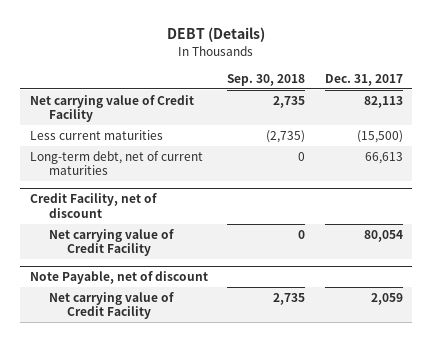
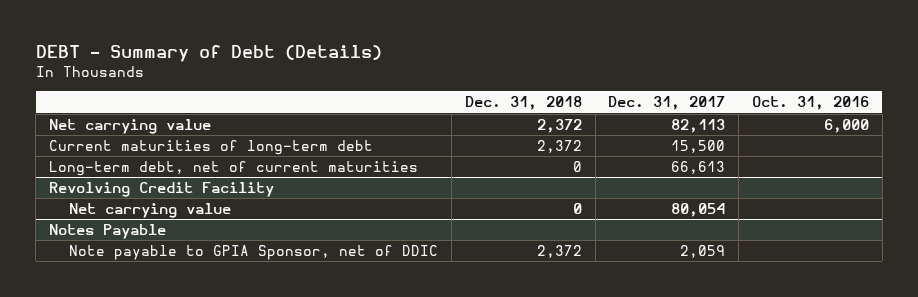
- DEBT (Details)
+ DEBT - Summary of Debt (Details)
- | Sep. 30, 2018 | Dec. 31, 2017
+ | Dec. 31, 2018 | Dec. 31, 2017 | Oct. 31, 2016
- Net carrying value of Credit Facility | 2,735 | 82,113
- Less current maturities | (2,735) | (15,500)
+ Net carrying value | 2,372 | 82,113 | 6,000
+ Current maturities of long-term debt | 2,372 | 15,500 |
- Credit Facility, net of discount
- Net carrying value of Credit Facility | 0 | 80,054
- Note Payable, net of discount
- Net carrying value of Credit Facility | 2,735 | 2,059
+ Revolving Credit Facility
+ Net carrying value | 0 | 80,054 |
+ Notes Payable
+ Note payable to GPIA Sponsor, net of DDIC | 2,372 | 2,059 |

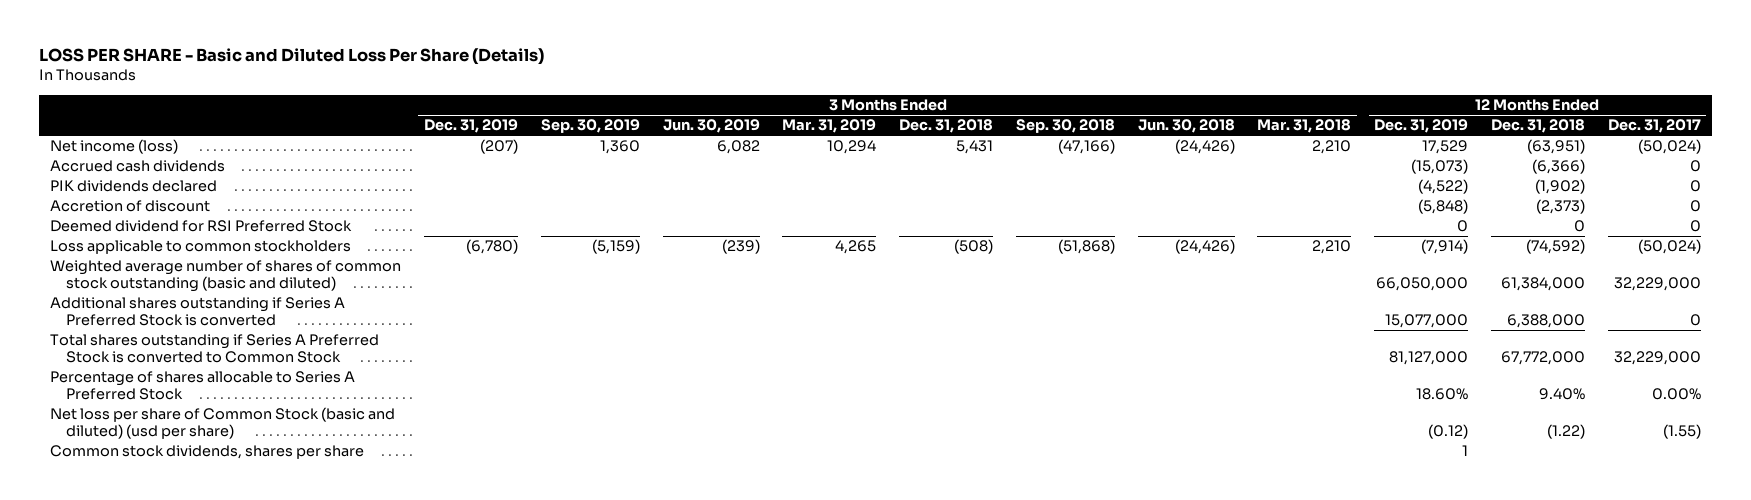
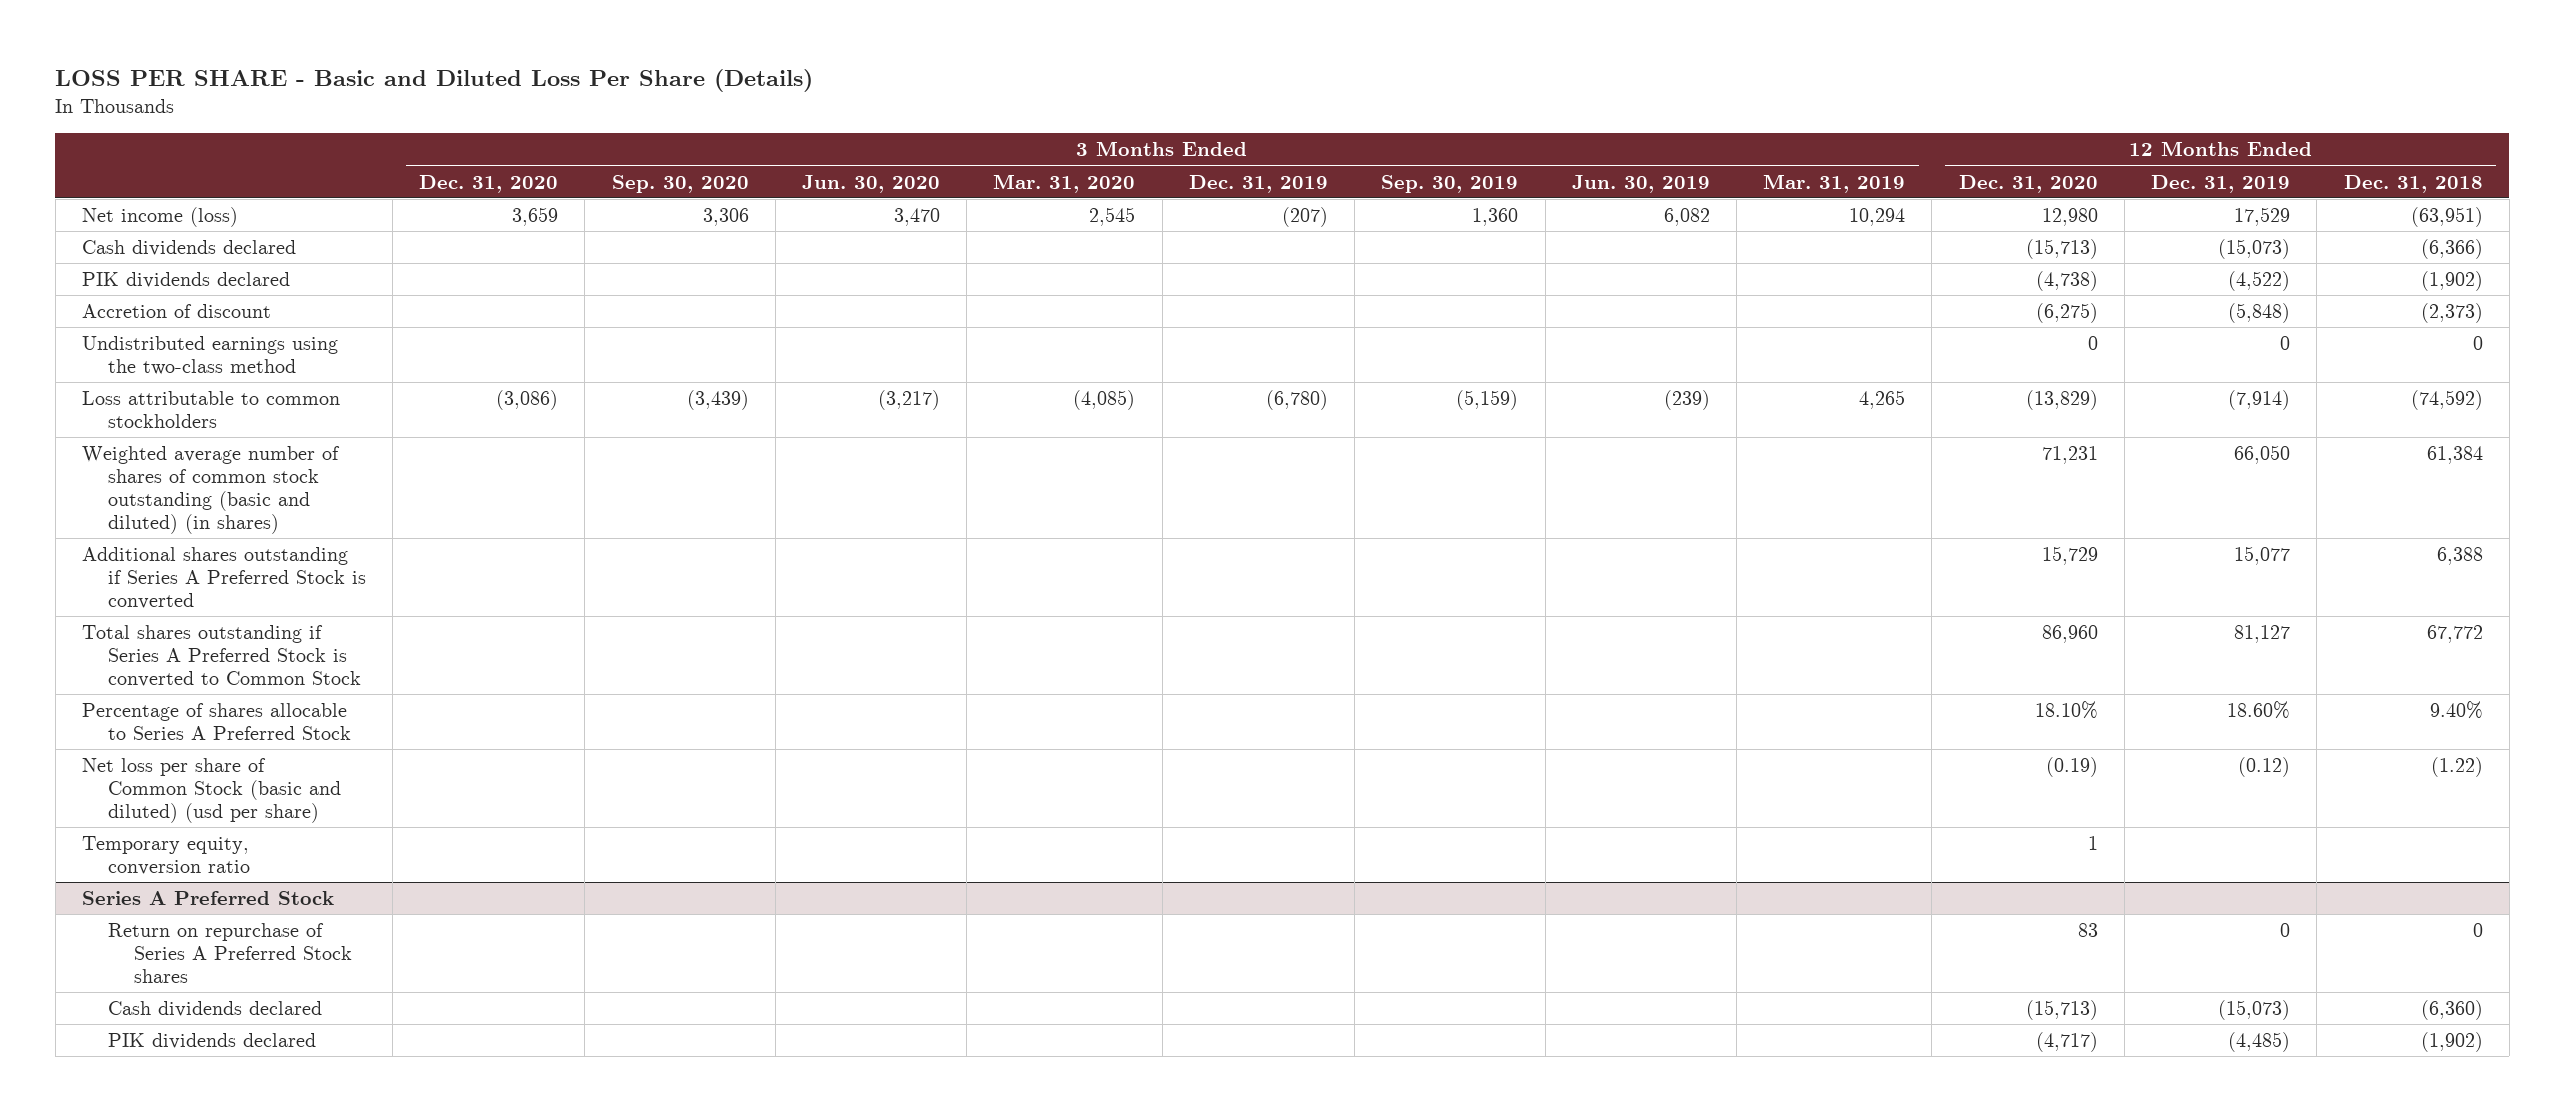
- | 3 Months Ended Dec. 31, 2019 | 3 Months Ended Sep. 30, 2019 | 3 Months Ended Jun. 30, 2019 | 3 Months Ended Mar. 31, 2019 | 3 Months Ended Dec. 31, 2018 | 3 Months Ended Sep. 30, 2018 | 3 Months Ended Jun. 30, 2018 | 3 Months Ended Mar. 31, 2018 | 12 Months Ended Dec. 31, 2019 | 12 Months Ended Dec. 31, 2018 | 12 Months Ended Dec. 31, 2017
+ | 3 Months Ended Dec. 31, 2020 | 3 Months Ended Sep. 30, 2020 | 3 Months Ended Jun. 30, 2020 | 3 Months Ended Mar. 31, 2020 | 3 Months Ended Dec. 31, 2019 | 3 Months Ended Sep. 30, 2019 | 3 Months Ended Jun. 30, 2019 | 3 Months Ended Mar. 31, 2019 | 12 Months Ended Dec. 31, 2020 | 12 Months Ended Dec. 31, 2019 | 12 Months Ended Dec. 31, 2018
- Accrued cash dividends | | | | | | | | | (15,073) | (6,366) | 0
+ Cash dividends declared | | | | | | | | | (15,713) | (15,073) | (6,366)
- Deemed dividend for RSI Preferred Stock | | | | | | | | | 0 | 0 | 0
- Loss applicable to common stockholders | (6,780) | (5,159) | (239) | 4,265 | (508) | (51,868) | (24,426) | 2,210 | (7,914) | (74,592) | (50,024)
- Weighted average number of shares of common stock outstanding (basic and diluted) | | | | | | | | | 66,050,000 | 61,384,000 | 32,229,000
- Additional shares outstanding if Series A Preferred Stock is converted | | | | | | | | | 15,077,000 | 6,388,000 | 0
- Total shares outstanding if Series A Preferred Stock is converted to Common Stock | | | | | | | | | 81,127,000 | 67,772,000 | 32,229,000
+ Undistributed earnings using the two-class method | | | | | | | | | 0 | 0 | 0
+ Loss attributable to common stockholders | (3,086) | (3,439) | (3,217) | (4,085) | (6,780) | (5,159) | (239) | 4,265 | (13,829) | (7,914) | (74,592)
+ Weighted average number of shares of common stock outstanding (basic and diluted) (in shares) | | | | | | | | | 71,231 | 66,050 | 61,384
+ Additional shares outstanding if Series A Preferred Stock is converted | | | | | | | | | 15,729 | 15,077 | 6,388
+ Total shares outstanding if Series A Preferred Stock is converted to Common Stock | | | | | | | | | 86,960 | 81,127 | 67,772
- Common stock dividends, shares per share | | | | | | | | | 1 | |
+ Temporary equity, conversion ratio | | | | | | | | | 1 | |
+ Series A Preferred Stock
+ Return on repurchase of Series A Preferred Stock shares | | | | | | | | | 83 | 0 | 0
+ Cash dividends declared | | | | | | | | | (15,713) | (15,073) | (6,360)
+ PIK dividends declared | | | | | | | | | (4,717) | (4,485) | (1,902)

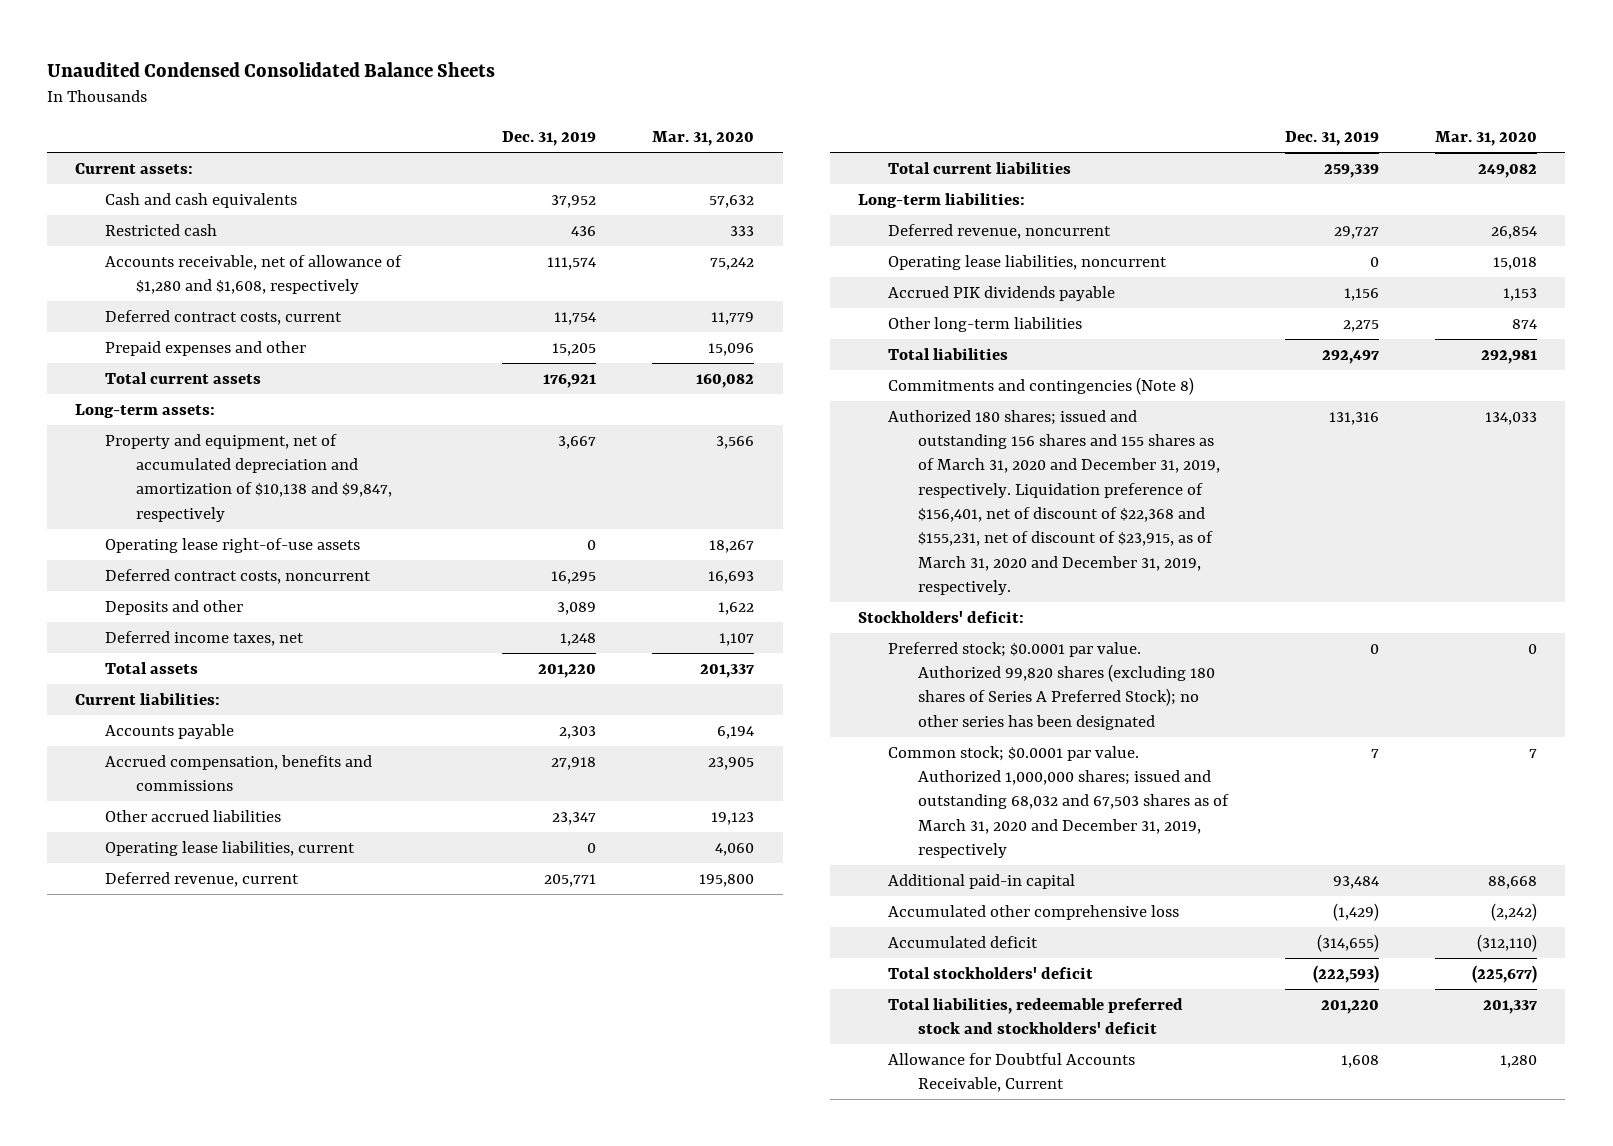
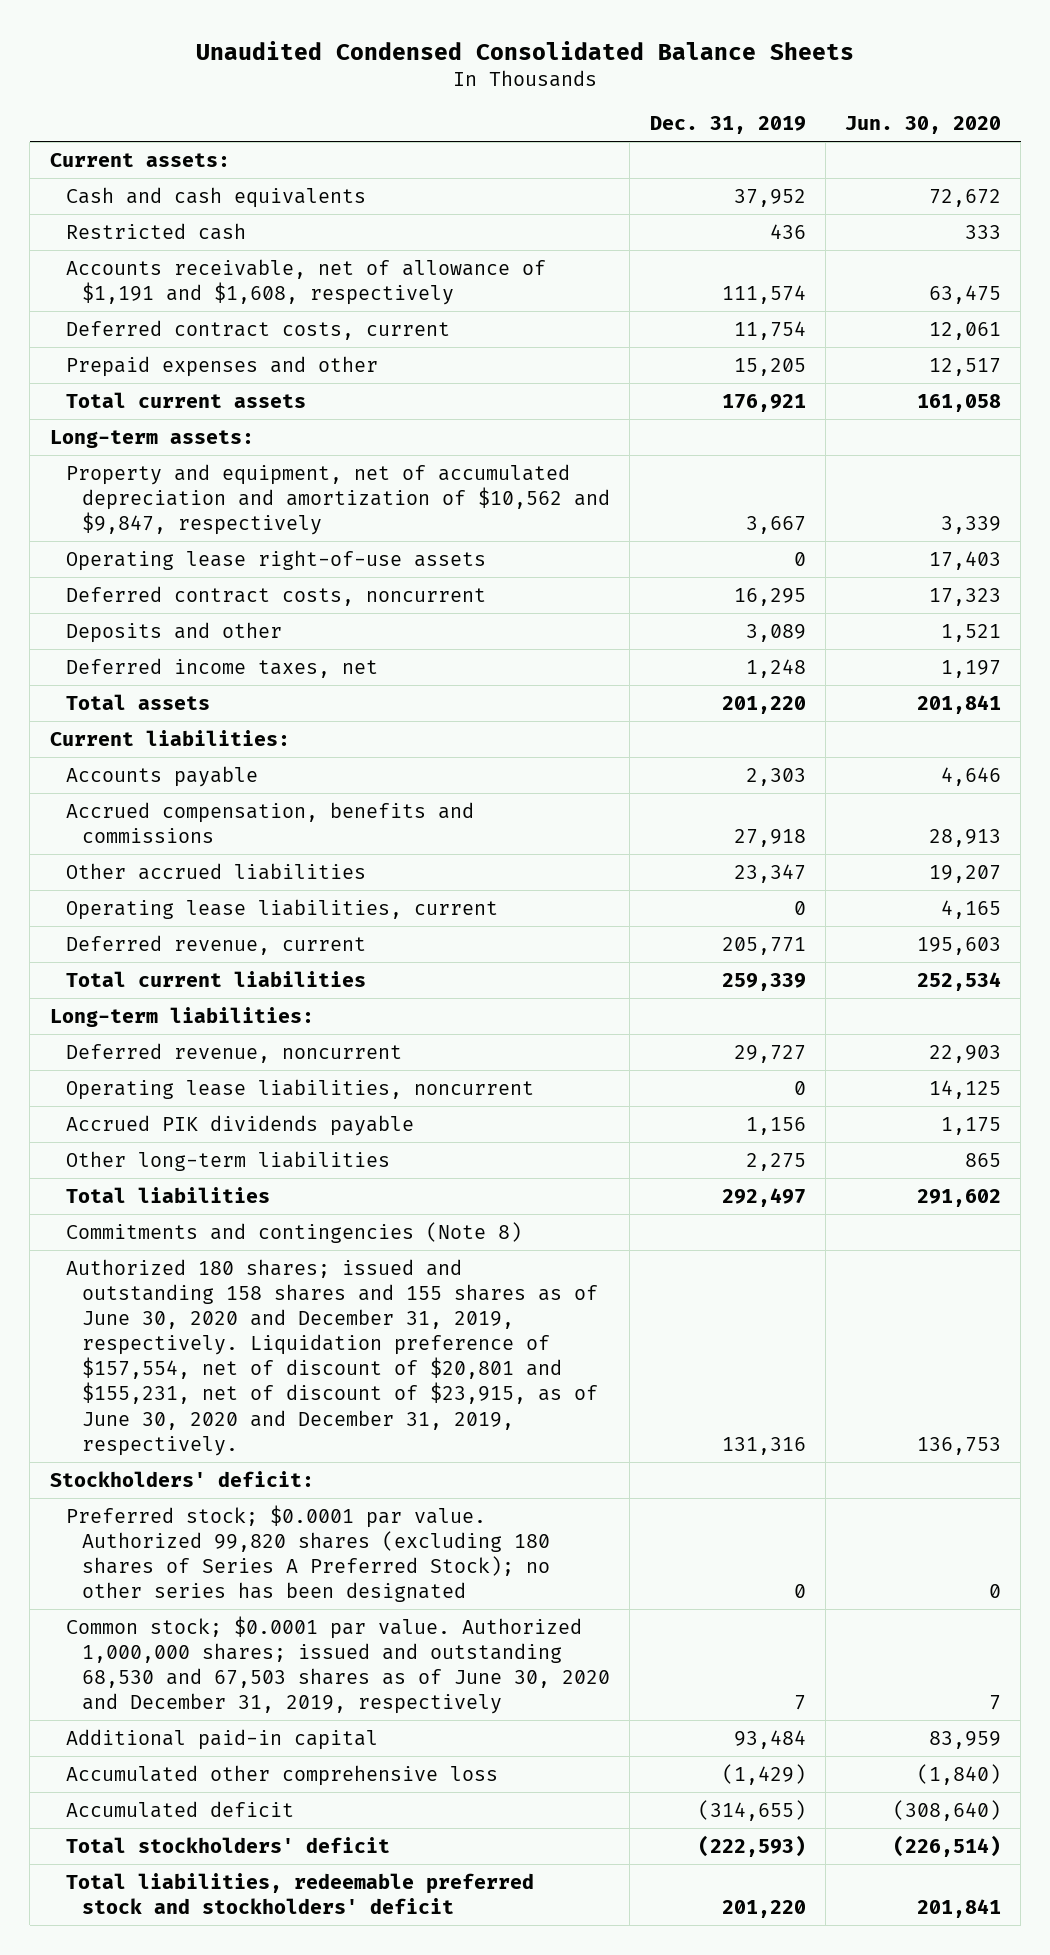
- | Dec. 31, 2019 | Mar. 31, 2020
+ | Dec. 31, 2019 | Jun. 30, 2020
- Accounts receivable, net of allowance of $1,280 and $1,608, respectively | 111,574 | 75,242
+ Accounts receivable, net of allowance of $1,191 and $1,608, respectively | 111,574 | 63,475
- Property and equipment, net of accumulated depreciation and amortization of $10,138 and $9,847, respectively | 3,667 | 3,566
+ Property and equipment, net of accumulated depreciation and amortization of $10,562 and $9,847, respectively | 3,667 | 3,339
- Authorized 180 shares; issued and outstanding 156 shares and 155 shares as of March 31, 2020 and December 31, 2019, respectively. Liquidation preference of $156,401, net of discount of $22,368 and $155,231, net of discount of $23,915, as of March 31, 2020 and December 31, 2019, respectively. | 131,316 | 134,033
+ Authorized 180 shares; issued and outstanding 158 shares and 155 shares as of June 30, 2020 and December 31, 2019, respectively. Liquidation preference of $157,554, net of discount of $20,801 and $155,231, net of discount of $23,915, as of June 30, 2020 and December 31, 2019, respectively. | 131,316 | 136,753
- Common stock; $0.0001 par value. Authorized 1,000,000 shares; issued and outstanding 68,032 and 67,503 shares as of March 31, 2020 and December 31, 2019, respectively | 7 | 7
+ Common stock; $0.0001 par value. Authorized 1,000,000 shares; issued and outstanding 68,530 and 67,503 shares as of June 30, 2020 and December 31, 2019, respectively | 7 | 7
- Allowance for Doubtful Accounts Receivable, Current | 1,608 | 1,280

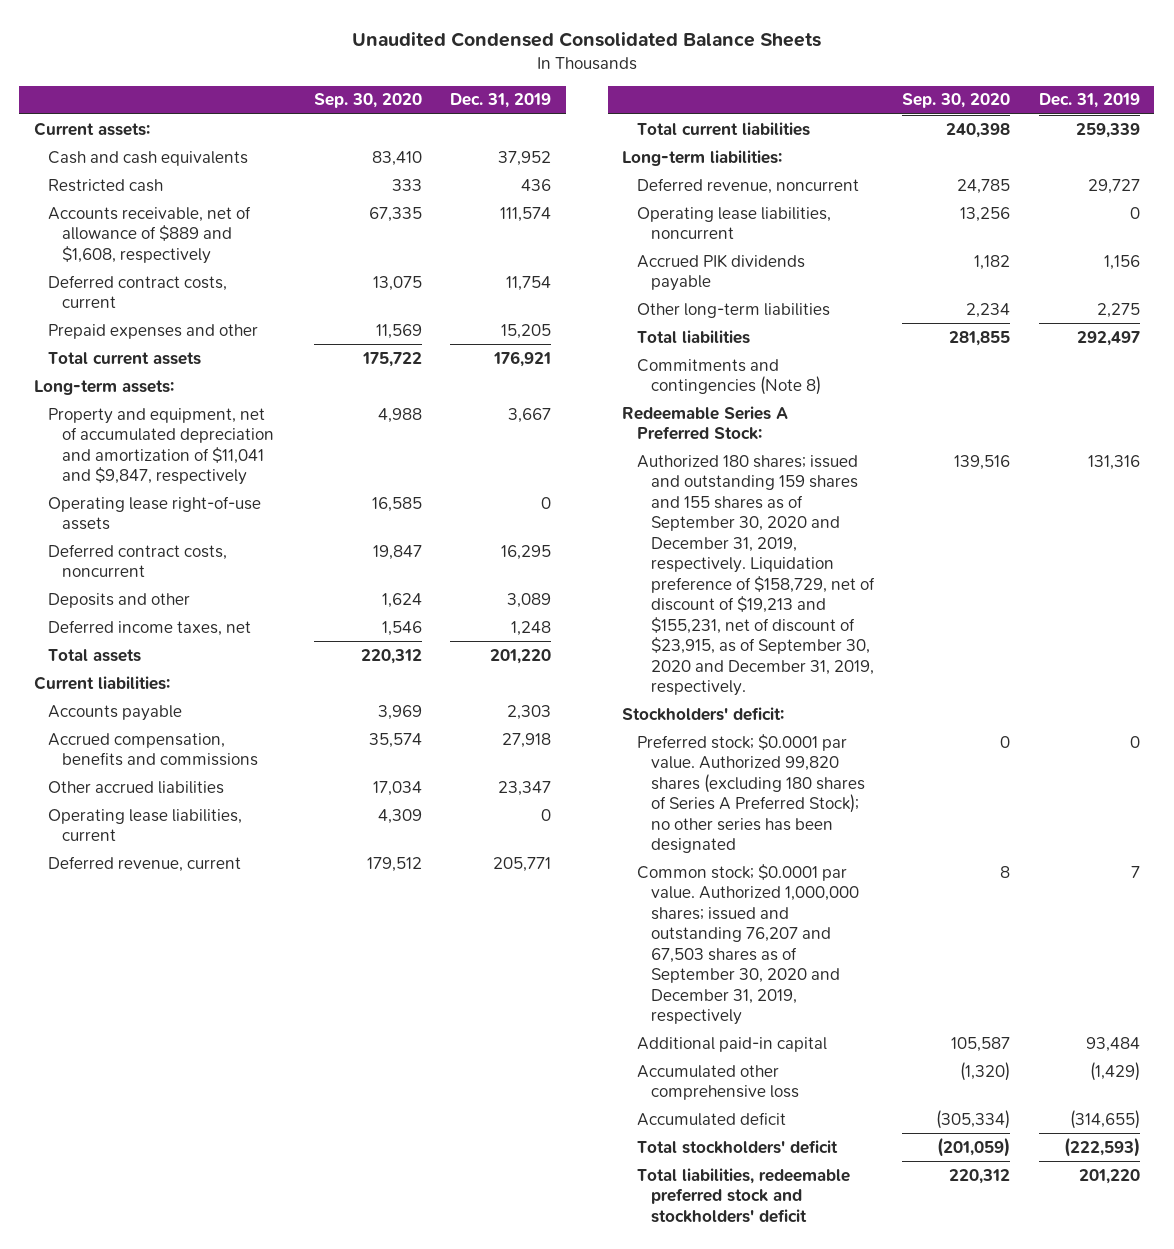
- | Dec. 31, 2019 | Jun. 30, 2020
+ | Sep. 30, 2020 | Dec. 31, 2019
- Accounts receivable, net of allowance of $1,191 and $1,608, respectively | 111,574 | 63,475
+ Accounts receivable, net of allowance of $889 and $1,608, respectively | 67,335 | 111,574
- Property and equipment, net of accumulated depreciation and amortization of $10,562 and $9,847, respectively | 3,667 | 3,339
+ Property and equipment, net of accumulated depreciation and amortization of $11,041 and $9,847, respectively | 4,988 | 3,667
- Authorized 180 shares; issued and outstanding 158 shares and 155 shares as of June 30, 2020 and December 31, 2019, respectively. Liquidation preference of $157,554, net of discount of $20,801 and $155,231, net of discount of $23,915, as of June 30, 2020 and December 31, 2019, respectively. | 131,316 | 136,753
+ Redeemable Series A Preferred Stock:
+ Authorized 180 shares; issued and outstanding 159 shares and 155 shares as of September 30, 2020 and December 31, 2019, respectively. Liquidation preference of $158,729, net of discount of $19,213 and $155,231, net of discount of $23,915, as of September 30, 2020 and December 31, 2019, respectively. | 139,516 | 131,316
- Common stock; $0.0001 par value. Authorized 1,000,000 shares; issued and outstanding 68,530 and 67,503 shares as of June 30, 2020 and December 31, 2019, respectively | 7 | 7
+ Common stock; $0.0001 par value. Authorized 1,000,000 shares; issued and outstanding 76,207 and 67,503 shares as of September 30, 2020 and December 31, 2019, respectively | 8 | 7

